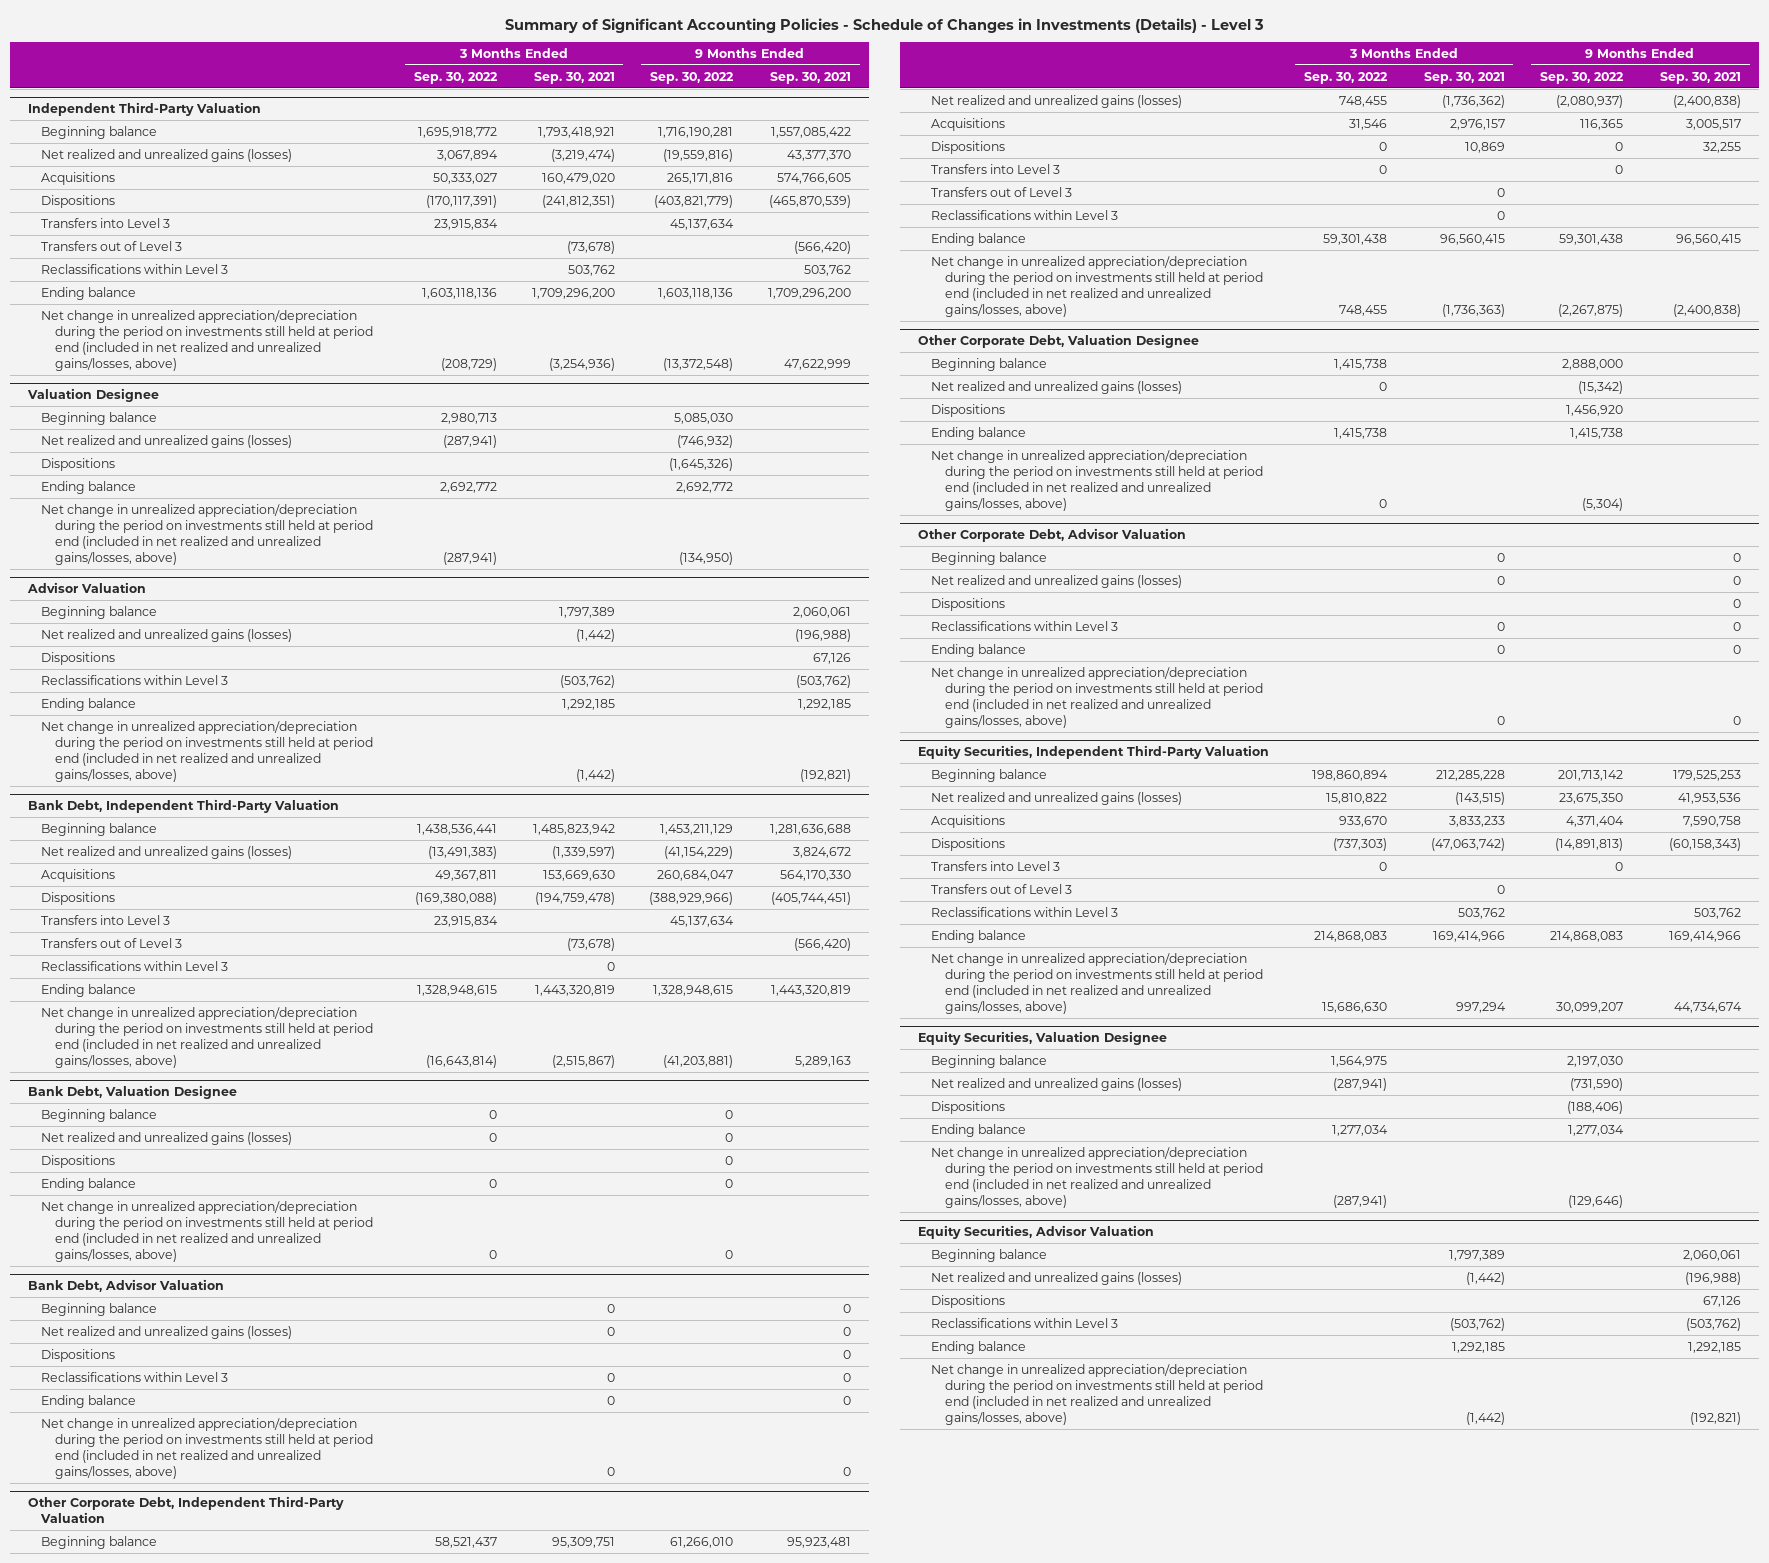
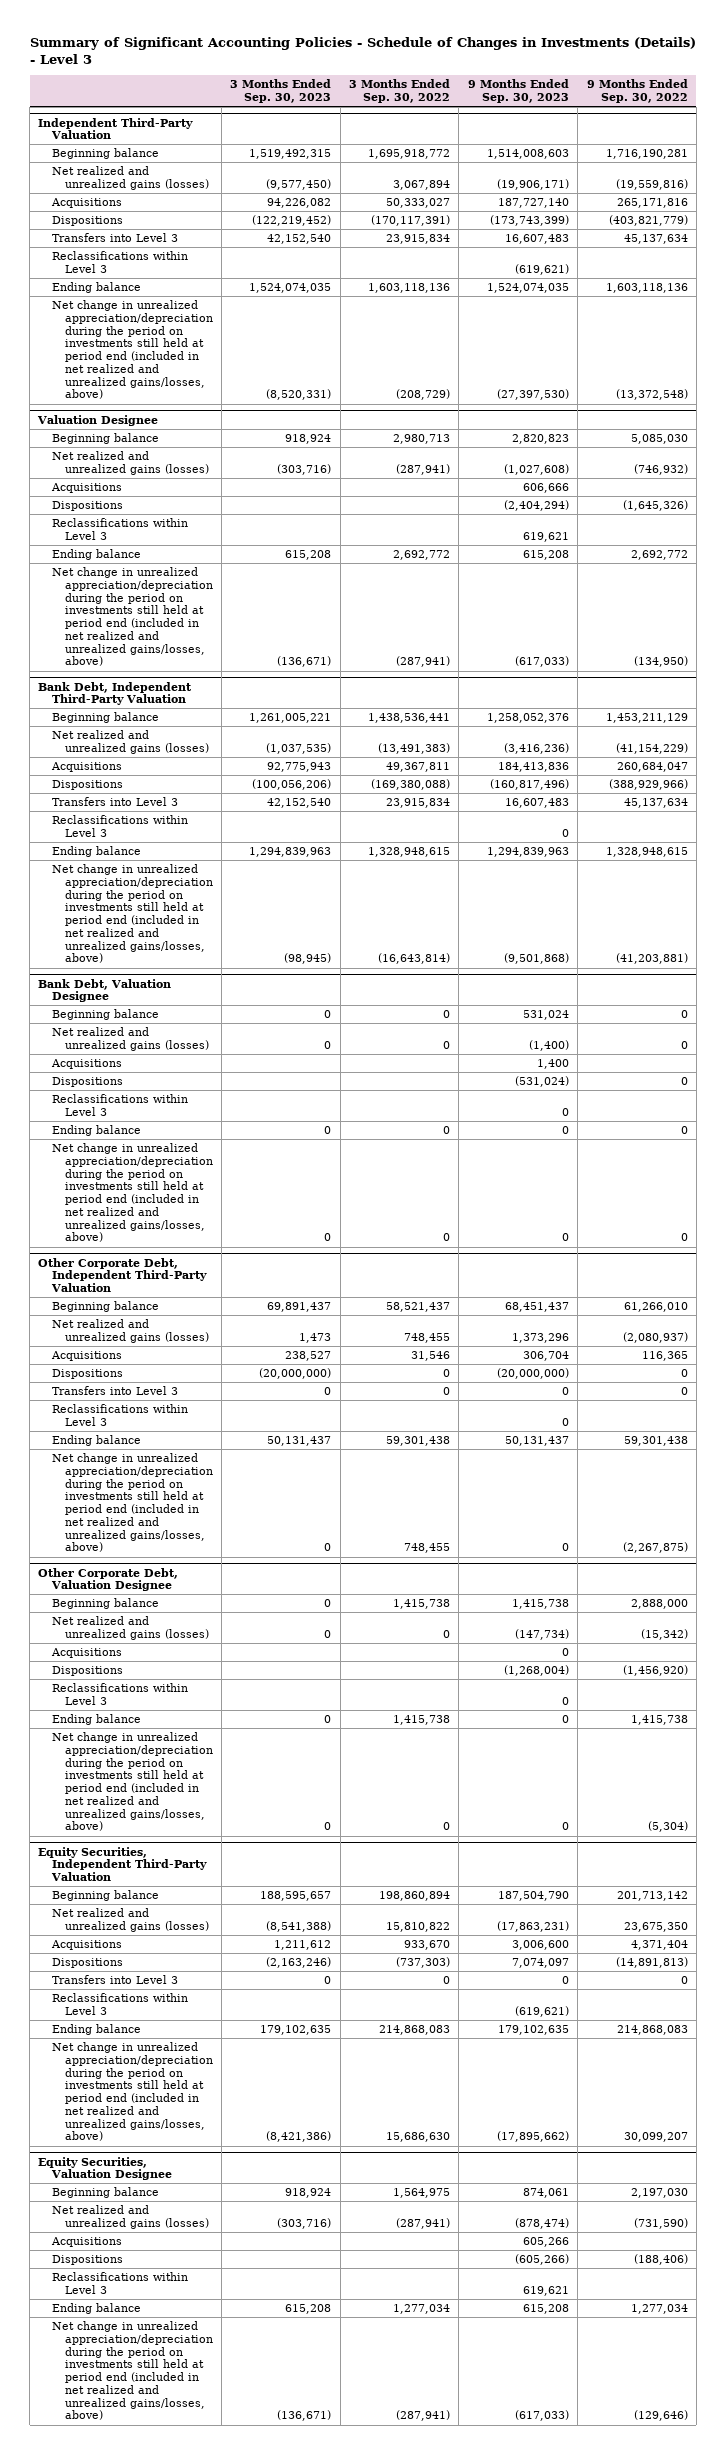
- | 3 Months Ended Sep. 30, 2022 | 3 Months Ended Sep. 30, 2021 | 9 Months Ended Sep. 30, 2022 | 9 Months Ended Sep. 30, 2021
+ | 3 Months Ended Sep. 30, 2023 | 3 Months Ended Sep. 30, 2022 | 9 Months Ended Sep. 30, 2023 | 9 Months Ended Sep. 30, 2022
@ Independent Third-Party Valuation
- Transfers out of Level 3 | | (73,678) | | (566,420)
@ Valuation Designee
+ Acquisitions | | | 606,666 |
+ Reclassifications within Level 3 | | | 619,621 |
- Advisor Valuation
- Beginning balance | | 1,797,389 | | 2,060,061
- Net realized and unrealized gains (losses) | | (1,442) | | (196,988)
- Dispositions | | | | 67,126
- Reclassifications within Level 3 | | (503,762) | | (503,762)
- Ending balance | | 1,292,185 | | 1,292,185
- Net change in unrealized appreciation/depreciation during the period on investments still held at period end (included in net realized and unrealized gains/losses, above) | | (1,442) | | (192,821)
@ Bank Debt, Independent Third-Party Valuation
- Transfers out of Level 3 | | (73,678) | | (566,420)
@ Bank Debt, Valuation Designee
+ Acquisitions | | | 1,400 |
+ Reclassifications within Level 3 | | | 0 |
- Bank Debt, Advisor Valuation
- Beginning balance | | 0 | | 0
- Net realized and unrealized gains (losses) | | 0 | | 0
- Dispositions | | | | 0
- Reclassifications within Level 3 | | 0 | | 0
- Ending balance | | 0 | | 0
- Net change in unrealized appreciation/depreciation during the period on investments still held at period end (included in net realized and unrealized gains/losses, above) | | 0 | | 0
@ Other Corporate Debt, Independent Third-Party Valuation
- Transfers out of Level 3 | | 0 | |
@ Other Corporate Debt, Valuation Designee
- Dispositions | | | 1,456,920 |
+ Acquisitions | | | 0 |
+ Dispositions | | | (1,268,004) | (1,456,920)
+ Reclassifications within Level 3 | | | 0 |
- Other Corporate Debt, Advisor Valuation
- Beginning balance | | 0 | | 0
- Net realized and unrealized gains (losses) | | 0 | | 0
- Dispositions | | | | 0
- Reclassifications within Level 3 | | 0 | | 0
- Ending balance | | 0 | | 0
- Net change in unrealized appreciation/depreciation during the period on investments still held at period end (included in net realized and unrealized gains/losses, above) | | 0 | | 0
@ Equity Securities, Independent Third-Party Valuation
- Transfers out of Level 3 | | 0 | |
@ Equity Securities, Valuation Designee
+ Acquisitions | | | 605,266 |
+ Reclassifications within Level 3 | | | 619,621 |
- Equity Securities, Advisor Valuation
- Beginning balance | | 1,797,389 | | 2,060,061
- Net realized and unrealized gains (losses) | | (1,442) | | (196,988)
- Dispositions | | | | 67,126
- Reclassifications within Level 3 | | (503,762) | | (503,762)
- Ending balance | | 1,292,185 | | 1,292,185
- Net change in unrealized appreciation/depreciation during the period on investments still held at period end (included in net realized and unrealized gains/losses, above) | | (1,442) | | (192,821)

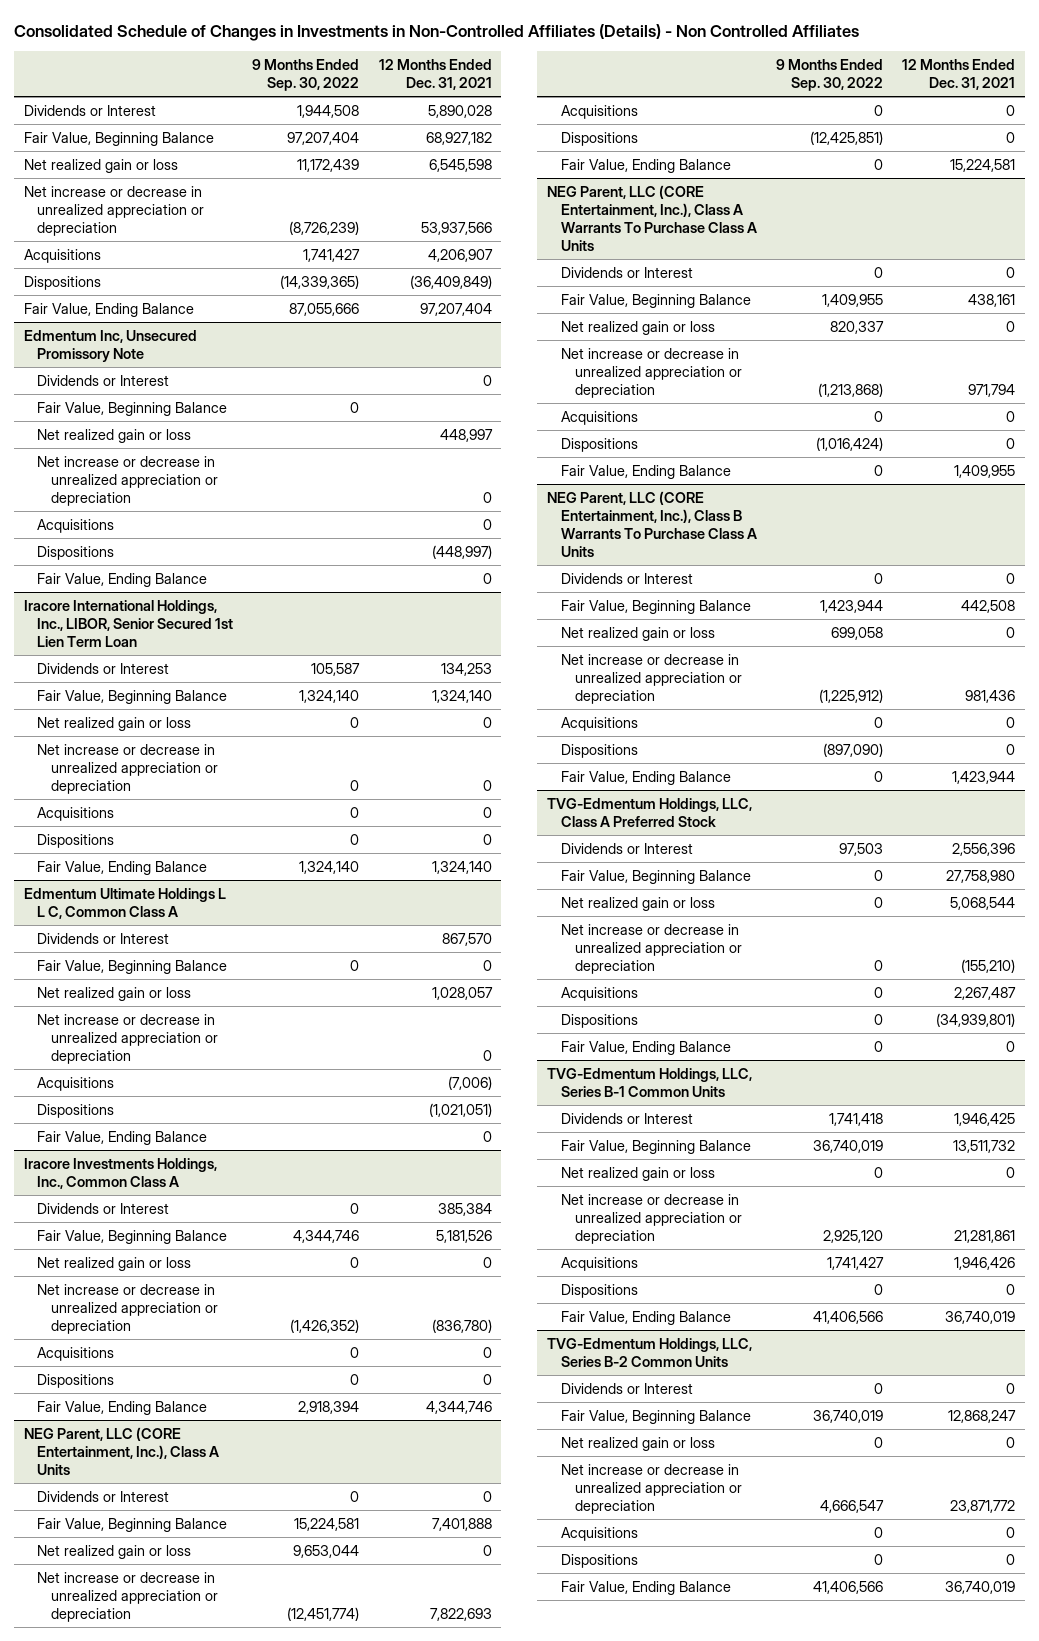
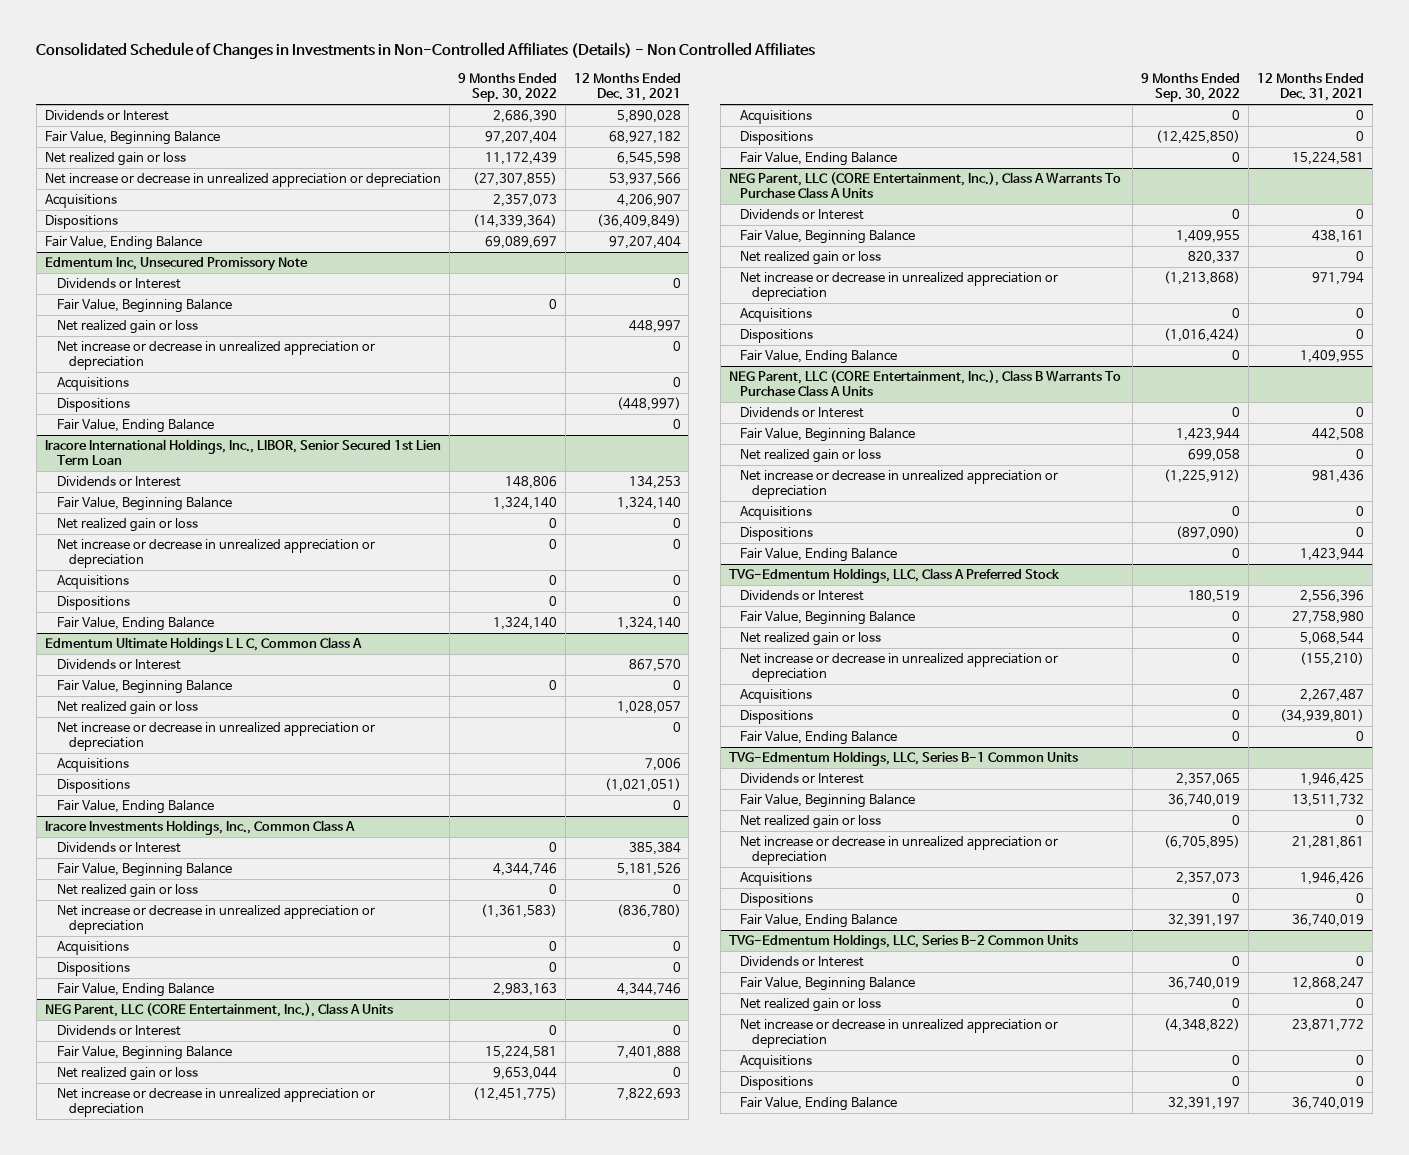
- Dividends or Interest | 1,944,508 | 5,890,028
+ Dividends or Interest | 2,686,390 | 5,890,028
- Net increase or decrease in unrealized appreciation or depreciation | (8,726,239) | 53,937,566
- Acquisitions | 1,741,427 | 4,206,907
- Dispositions | (14,339,365) | (36,409,849)
- Fair Value, Ending Balance | 87,055,666 | 97,207,404
+ Net increase or decrease in unrealized appreciation or depreciation | (27,307,855) | 53,937,566
+ Acquisitions | 2,357,073 | 4,206,907
+ Dispositions | (14,339,364) | (36,409,849)
+ Fair Value, Ending Balance | 69,089,697 | 97,207,404
@ Iracore International Holdings, Inc., LIBOR, Senior Secured 1st Lien Term Loan
- Dividends or Interest | 105,587 | 134,253
+ Dividends or Interest | 148,806 | 134,253
@ Edmentum Ultimate Holdings L L C, Common Class A
- Acquisitions | | (7,006)
+ Acquisitions | | 7,006
@ Iracore Investments Holdings, Inc., Common Class A
- Net increase or decrease in unrealized appreciation or depreciation | (1,426,352) | (836,780)
+ Net increase or decrease in unrealized appreciation or depreciation | (1,361,583) | (836,780)
- Fair Value, Ending Balance | 2,918,394 | 4,344,746
+ Fair Value, Ending Balance | 2,983,163 | 4,344,746
@ NEG Parent, LLC (CORE Entertainment, Inc.), Class A Units
- Net increase or decrease in unrealized appreciation or depreciation | (12,451,774) | 7,822,693
+ Net increase or decrease in unrealized appreciation or depreciation | (12,451,775) | 7,822,693
- Dispositions | (12,425,851) | 0
+ Dispositions | (12,425,850) | 0
@ TVG-Edmentum Holdings, LLC, Class A Preferred Stock
- Dividends or Interest | 97,503 | 2,556,396
+ Dividends or Interest | 180,519 | 2,556,396
@ TVG-Edmentum Holdings, LLC, Series B-1 Common Units
- Dividends or Interest | 1,741,418 | 1,946,425
+ Dividends or Interest | 2,357,065 | 1,946,425
- Net increase or decrease in unrealized appreciation or depreciation | 2,925,120 | 21,281,861
- Acquisitions | 1,741,427 | 1,946,426
+ Net increase or decrease in unrealized appreciation or depreciation | (6,705,895) | 21,281,861
+ Acquisitions | 2,357,073 | 1,946,426
- Fair Value, Ending Balance | 41,406,566 | 36,740,019
+ Fair Value, Ending Balance | 32,391,197 | 36,740,019
@ TVG-Edmentum Holdings, LLC, Series B-2 Common Units
- Net increase or decrease in unrealized appreciation or depreciation | 4,666,547 | 23,871,772
+ Net increase or decrease in unrealized appreciation or depreciation | (4,348,822) | 23,871,772
- Fair Value, Ending Balance | 41,406,566 | 36,740,019
+ Fair Value, Ending Balance | 32,391,197 | 36,740,019

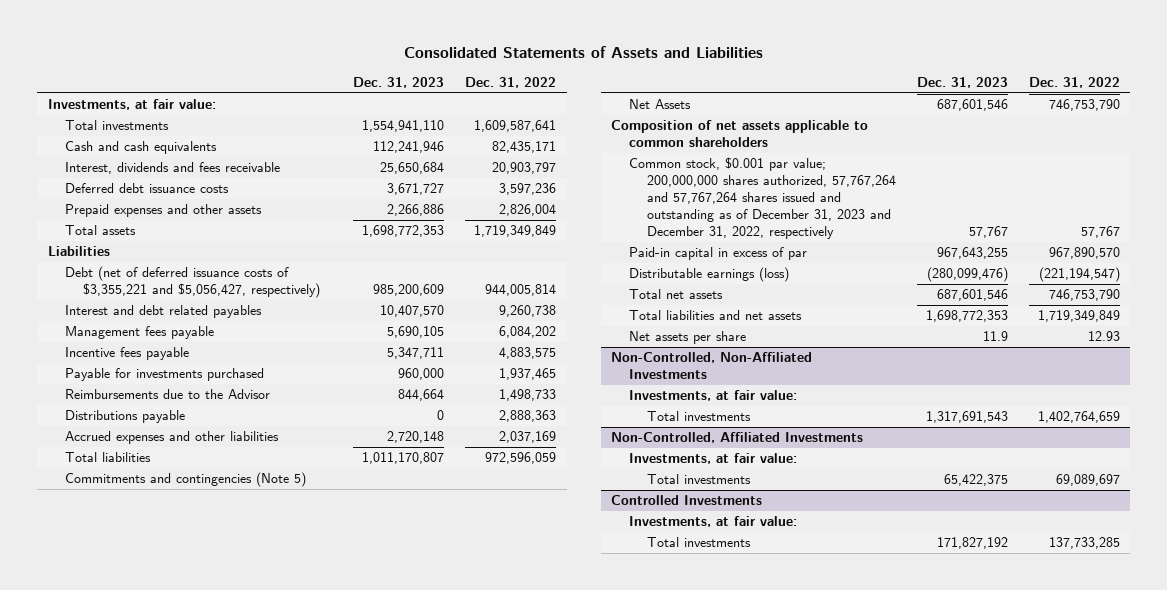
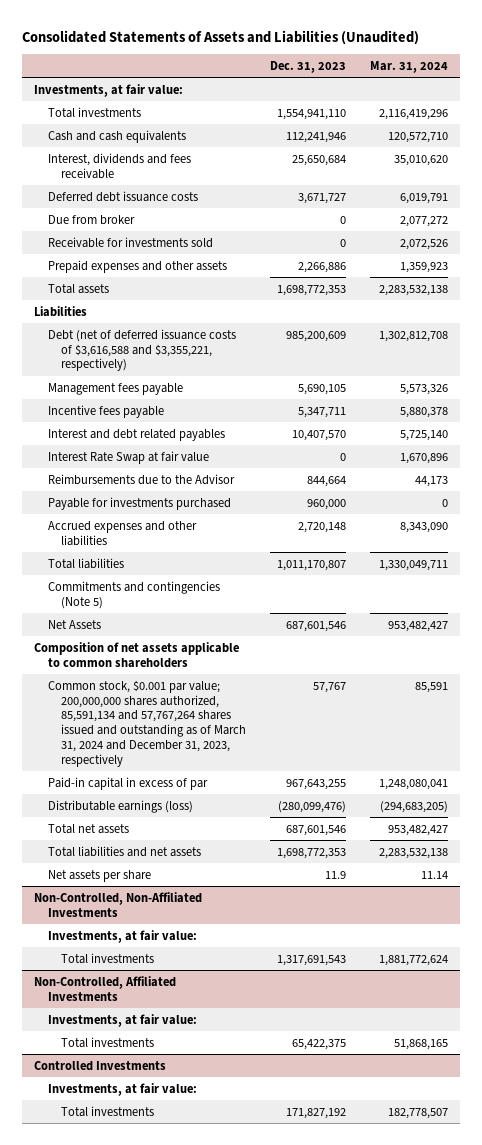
- Consolidated Statements of Assets and Liabilities
+ Consolidated Statements of Assets and Liabilities (Unaudited)
- | Dec. 31, 2023 | Dec. 31, 2022
+ | Dec. 31, 2023 | Mar. 31, 2024
+ Due from broker | 0 | 2,077,272
+ Receivable for investments sold | 0 | 2,072,526
- Debt (net of deferred issuance costs of $3,355,221 and $5,056,427, respectively) | 985,200,609 | 944,005,814
+ Debt (net of deferred issuance costs of $3,616,588 and $3,355,221, respectively) | 985,200,609 | 1,302,812,708
moved down: Interest and debt related payables | 10,407,570 | 5,725,140
+ Interest Rate Swap at fair value | 0 | 1,670,896
- Distributions payable | 0 | 2,888,363
moved down: Payable for investments purchased | 960,000 | 0
- Common stock, $0.001 par value; 200,000,000 shares authorized, 57,767,264 and 57,767,264 shares issued and outstanding as of December 31, 2023 and December 31, 2022, respectively | 57,767 | 57,767
+ Common stock, $0.001 par value; 200,000,000 shares authorized, 85,591,134 and 57,767,264 shares issued and outstanding as of March 31, 2024 and December 31, 2023, respectively | 57,767 | 85,591

